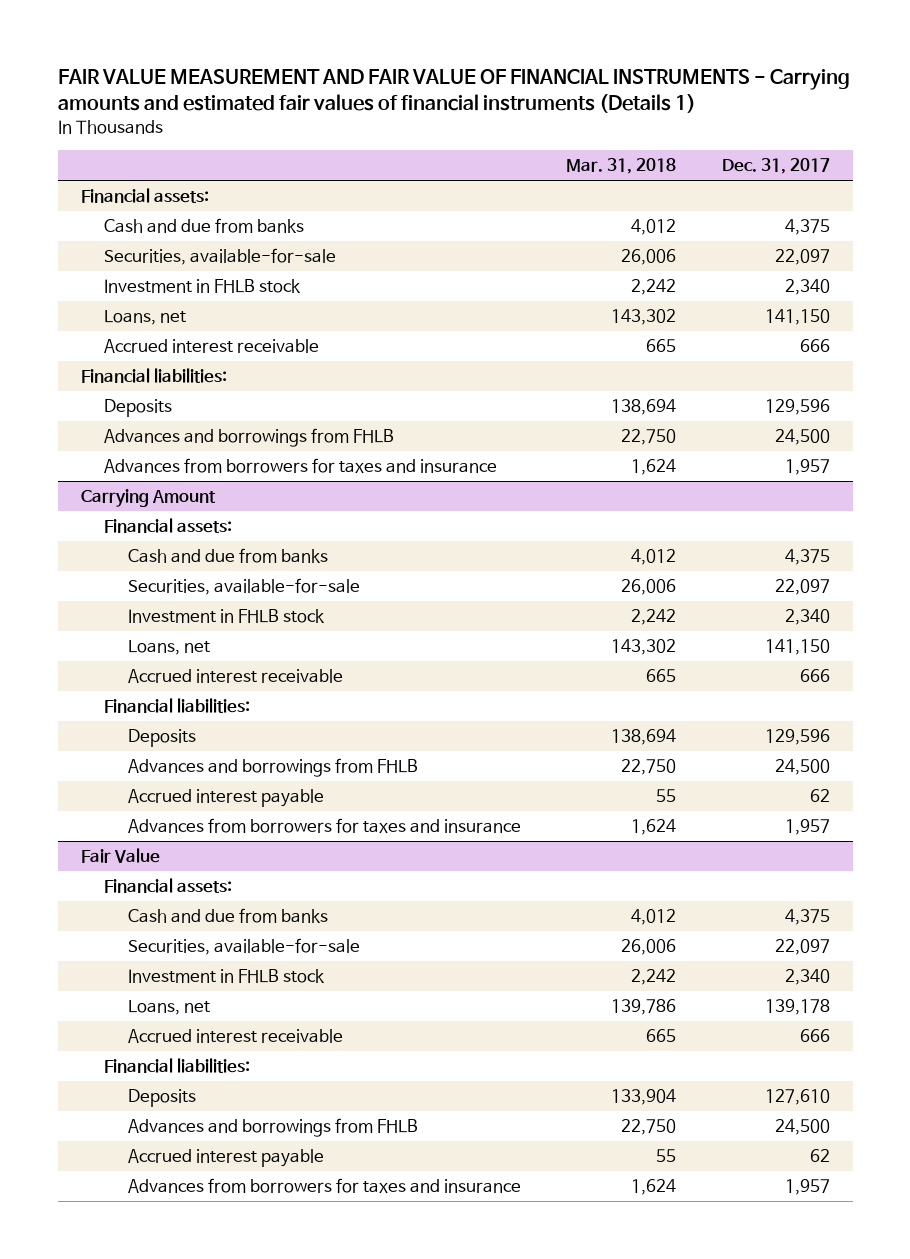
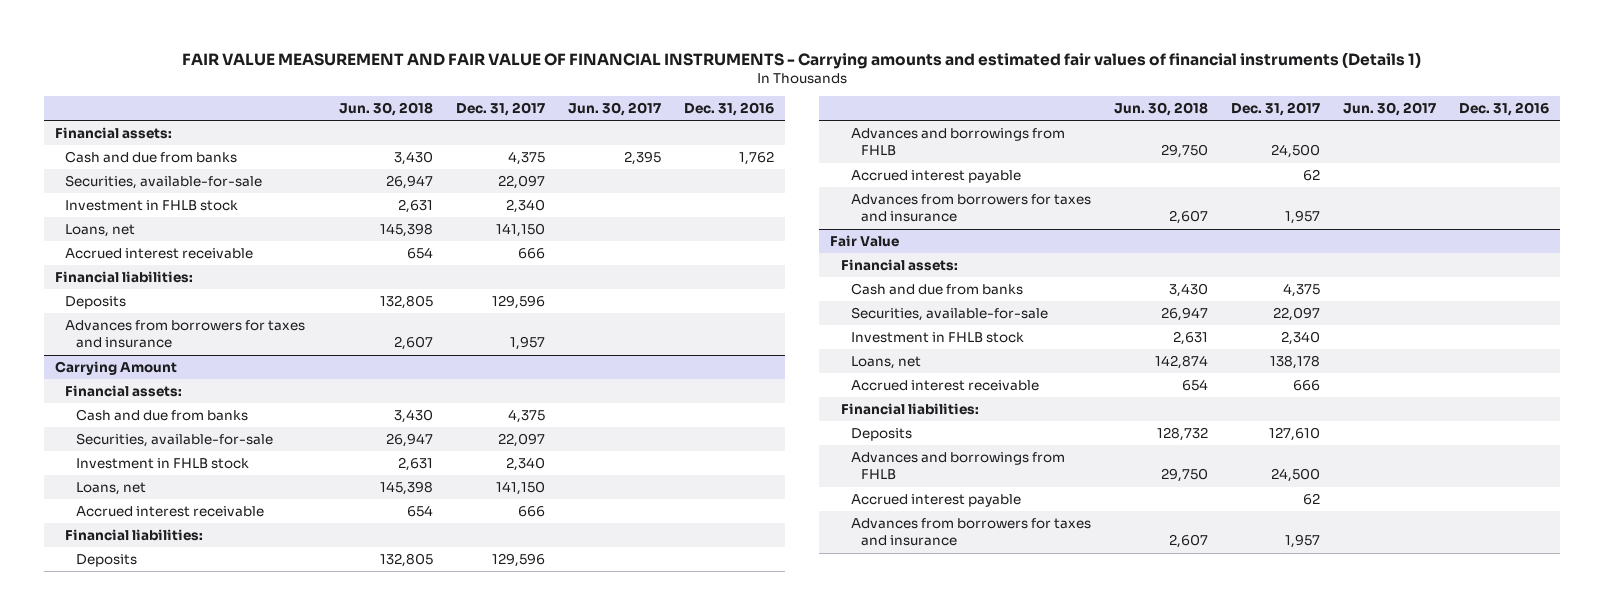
- | Mar. 31, 2018 | Dec. 31, 2017
+ | Jun. 30, 2018 | Dec. 31, 2017 | Jun. 30, 2017 | Dec. 31, 2016
- Advances and borrowings from FHLB | 22,750 | 24,500
@ Fair Value
- Loans, net | 139,786 | 139,178
+ Loans, net | 142,874 | 138,178 | |

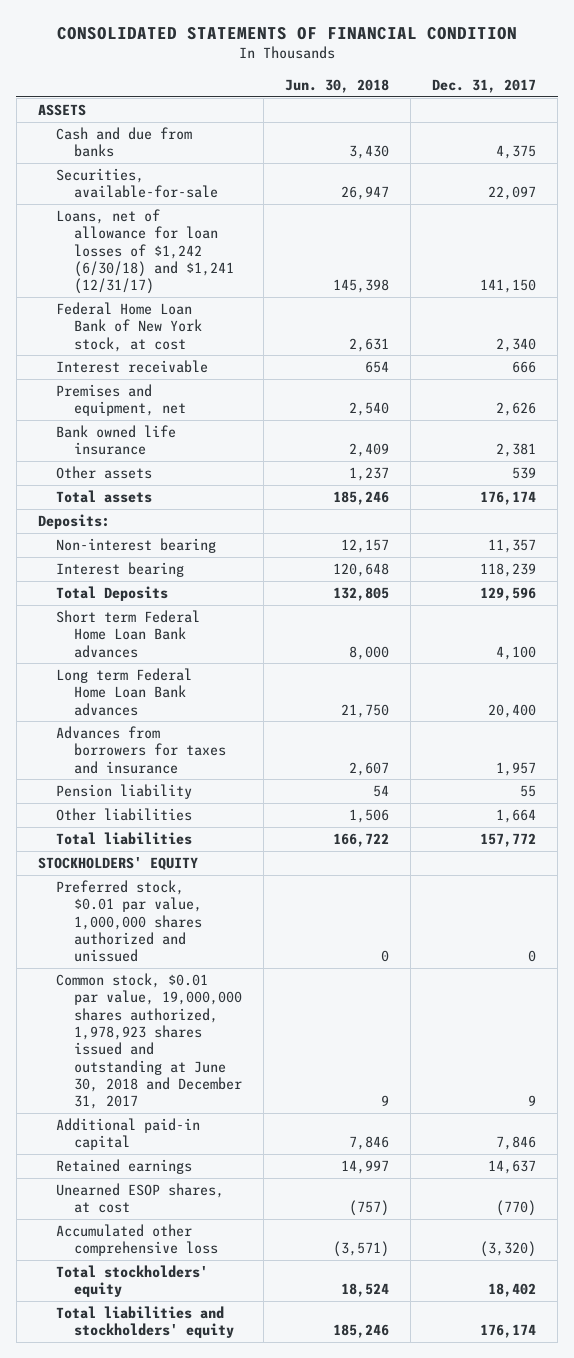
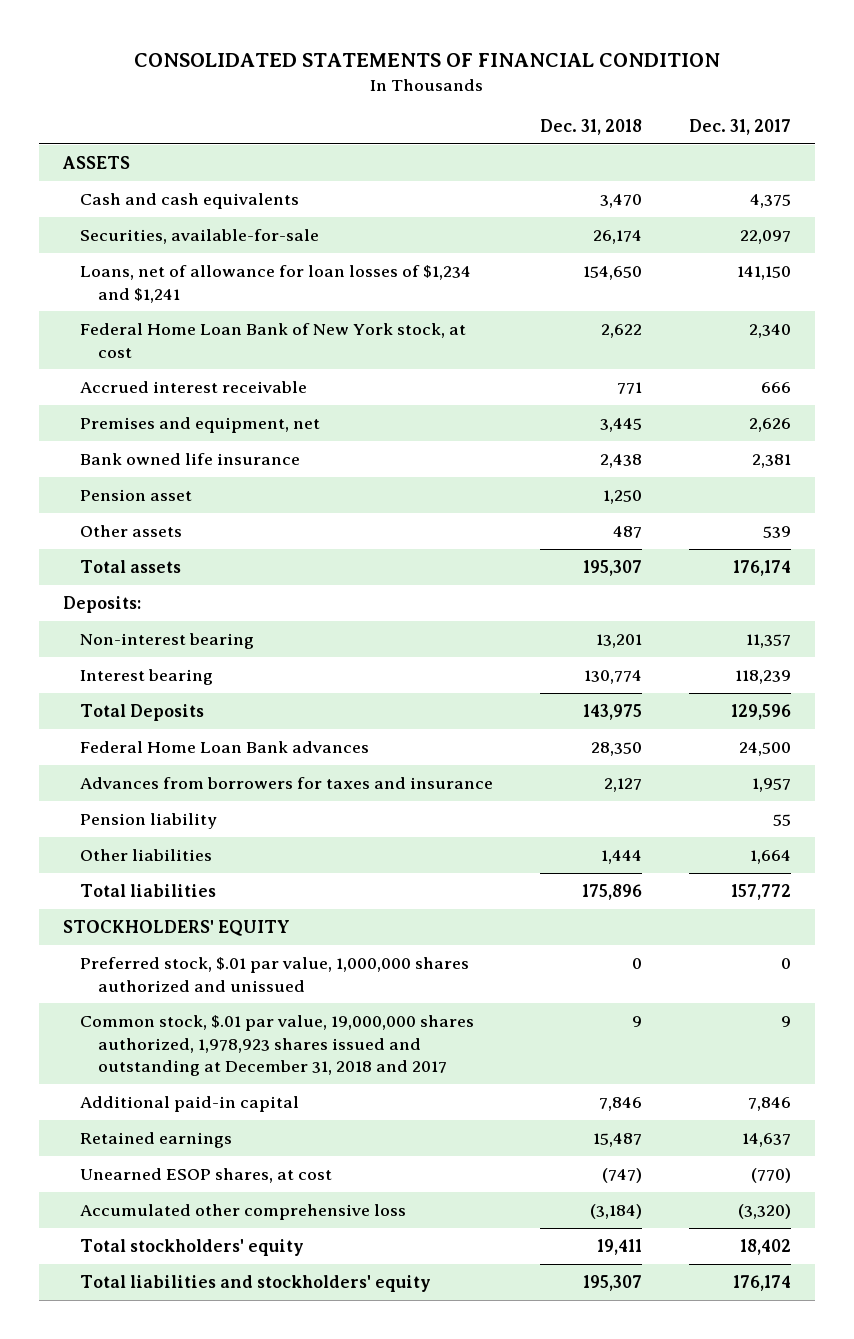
- | Jun. 30, 2018 | Dec. 31, 2017
+ | Dec. 31, 2018 | Dec. 31, 2017
- Cash and due from banks | 3,430 | 4,375
+ Cash and cash equivalents | 3,470 | 4,375
- Loans, net of allowance for loan losses of $1,242 (6/30/18) and $1,241 (12/31/17) | 145,398 | 141,150
+ Loans, net of allowance for loan losses of $1,234 and $1,241 | 154,650 | 141,150
- Interest receivable | 654 | 666
+ Accrued interest receivable | 771 | 666
+ Pension asset | 1,250 |
- Short term Federal Home Loan Bank advances | 8,000 | 4,100
- Long term Federal Home Loan Bank advances | 21,750 | 20,400
+ Federal Home Loan Bank advances | 28,350 | 24,500
- Preferred stock, $0.01 par value, 1,000,000 shares authorized and unissued | 0 | 0
- Common stock, $0.01 par value, 19,000,000 shares authorized, 1,978,923 shares issued and outstanding at June 30, 2018 and December 31, 2017 | 9 | 9
+ Preferred stock, $.01 par value, 1,000,000 shares authorized and unissued | 0 | 0
+ Common stock, $.01 par value, 19,000,000 shares authorized, 1,978,923 shares issued and outstanding at December 31, 2018 and 2017 | 9 | 9

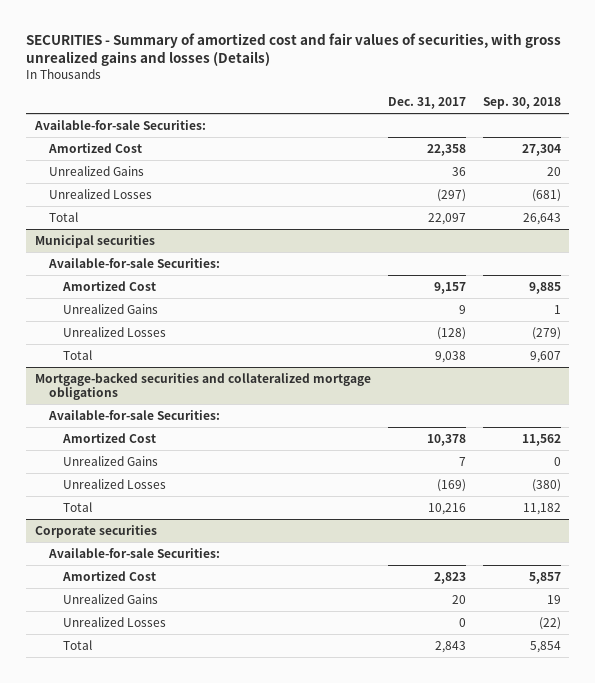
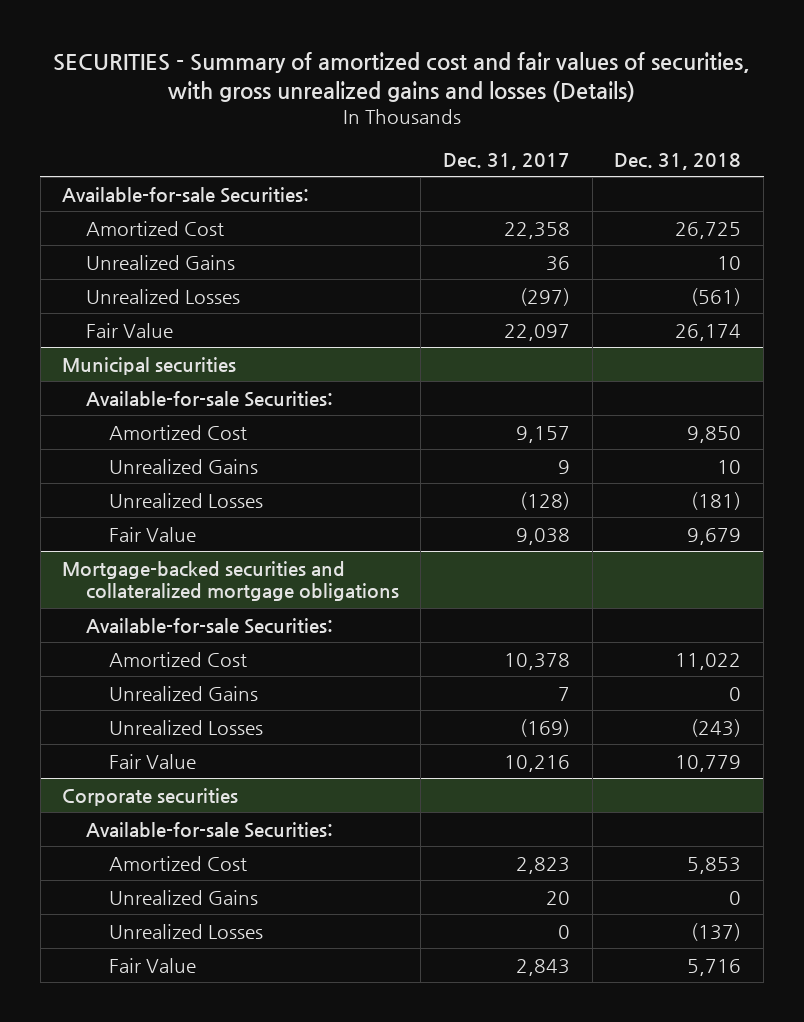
- | Dec. 31, 2017 | Sep. 30, 2018
+ | Dec. 31, 2017 | Dec. 31, 2018
- Total | 22,097 | 26,643
+ Fair Value | 22,097 | 26,174
@ Municipal securities
- Total | 9,038 | 9,607
+ Fair Value | 9,038 | 9,679
@ Mortgage-backed securities and collateralized mortgage obligations
- Total | 10,216 | 11,182
+ Fair Value | 10,216 | 10,779
@ Corporate securities
- Total | 2,843 | 5,854
+ Fair Value | 2,843 | 5,716

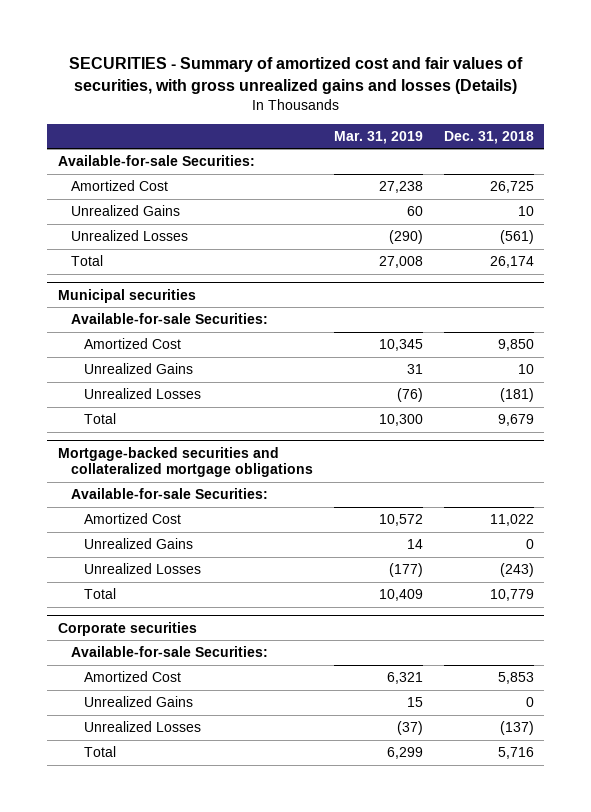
- | Dec. 31, 2017 | Dec. 31, 2018
+ | Mar. 31, 2019 | Dec. 31, 2018
- Fair Value | 22,097 | 26,174
+ Total | 27,008 | 26,174
@ Municipal securities
- Fair Value | 9,038 | 9,679
+ Total | 10,300 | 9,679
@ Mortgage-backed securities and collateralized mortgage obligations
- Fair Value | 10,216 | 10,779
+ Total | 10,409 | 10,779
@ Corporate securities
- Fair Value | 2,843 | 5,716
+ Total | 6,299 | 5,716

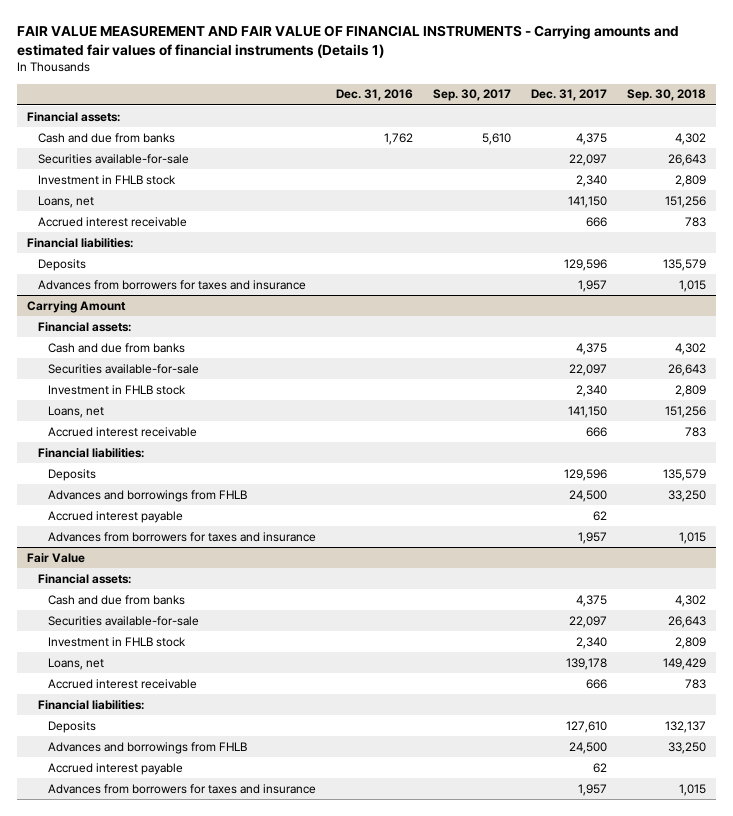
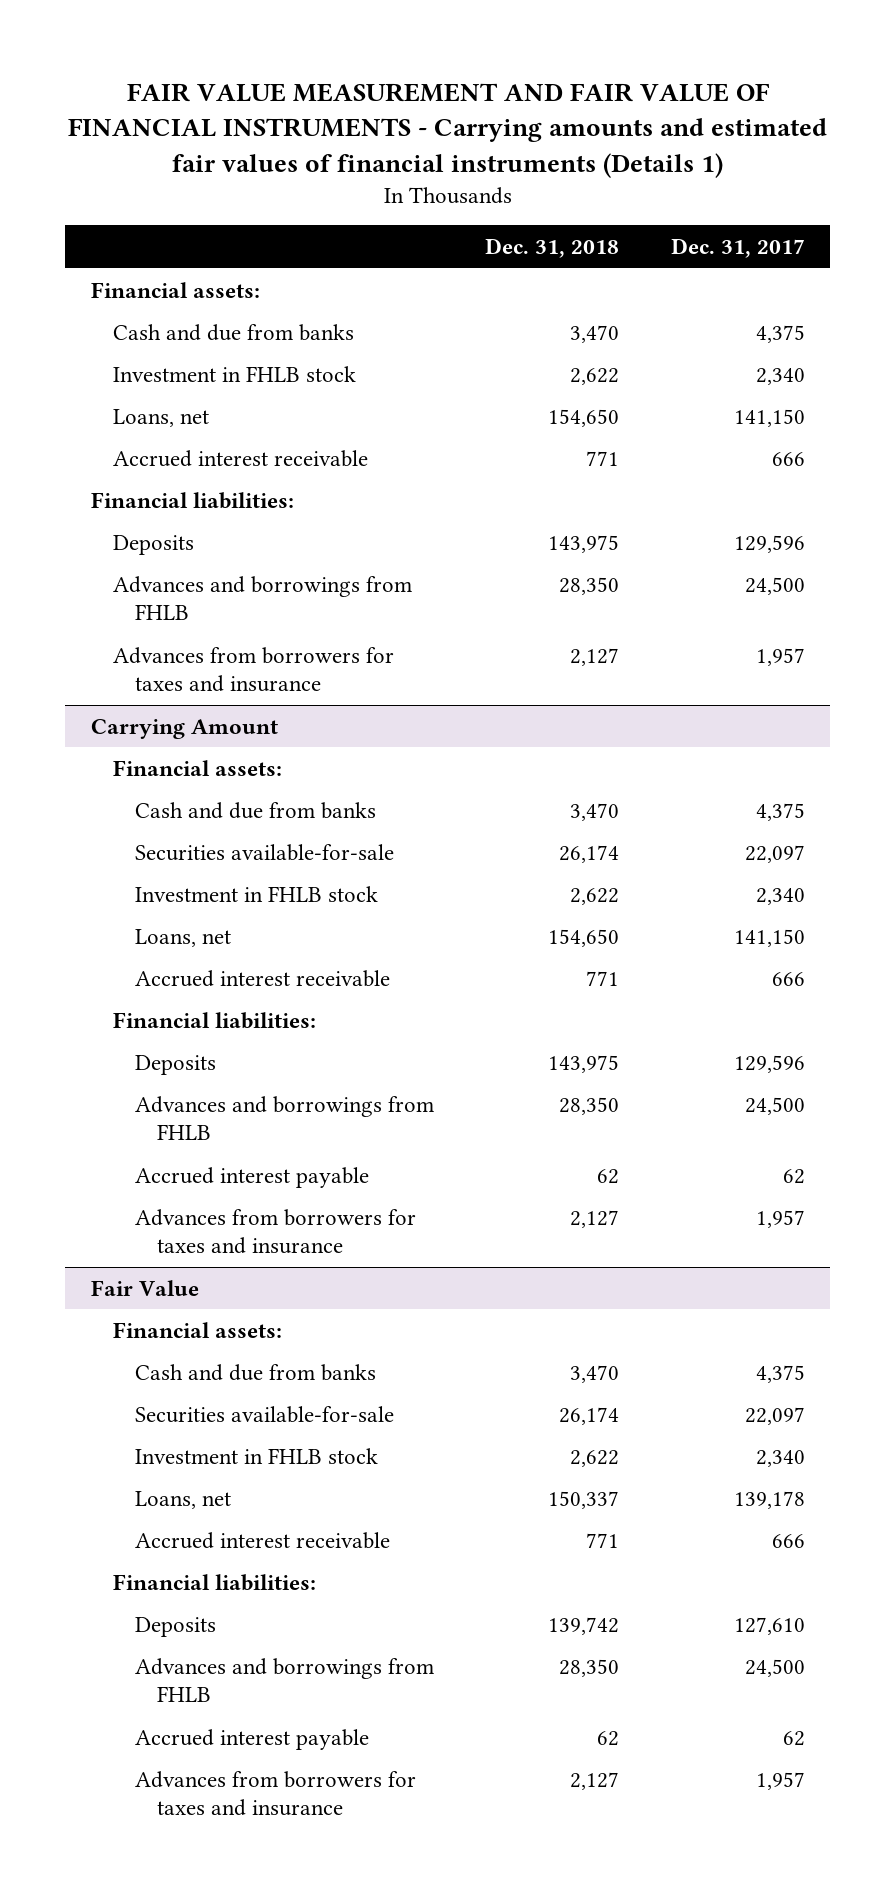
- | Dec. 31, 2016 | Sep. 30, 2017 | Dec. 31, 2017 | Sep. 30, 2018
+ | Dec. 31, 2018 | Dec. 31, 2017
- Securities available-for-sale | | | 22,097 | 26,643
+ Advances and borrowings from FHLB | 28,350 | 24,500

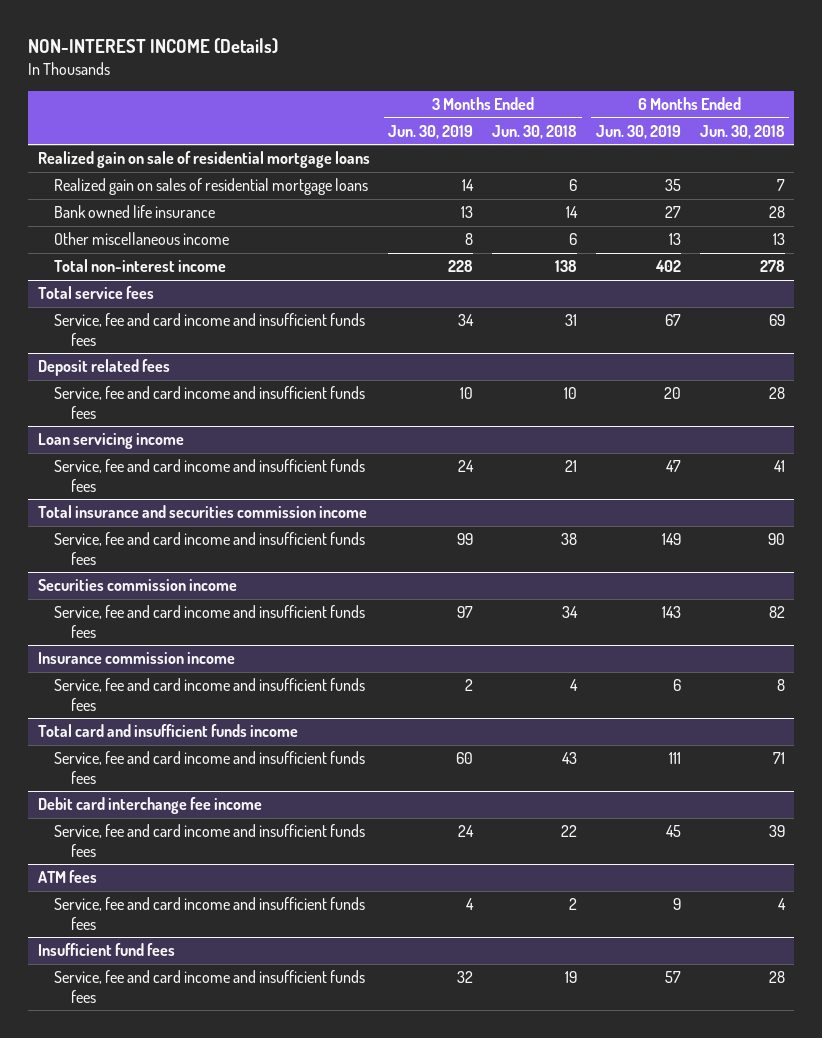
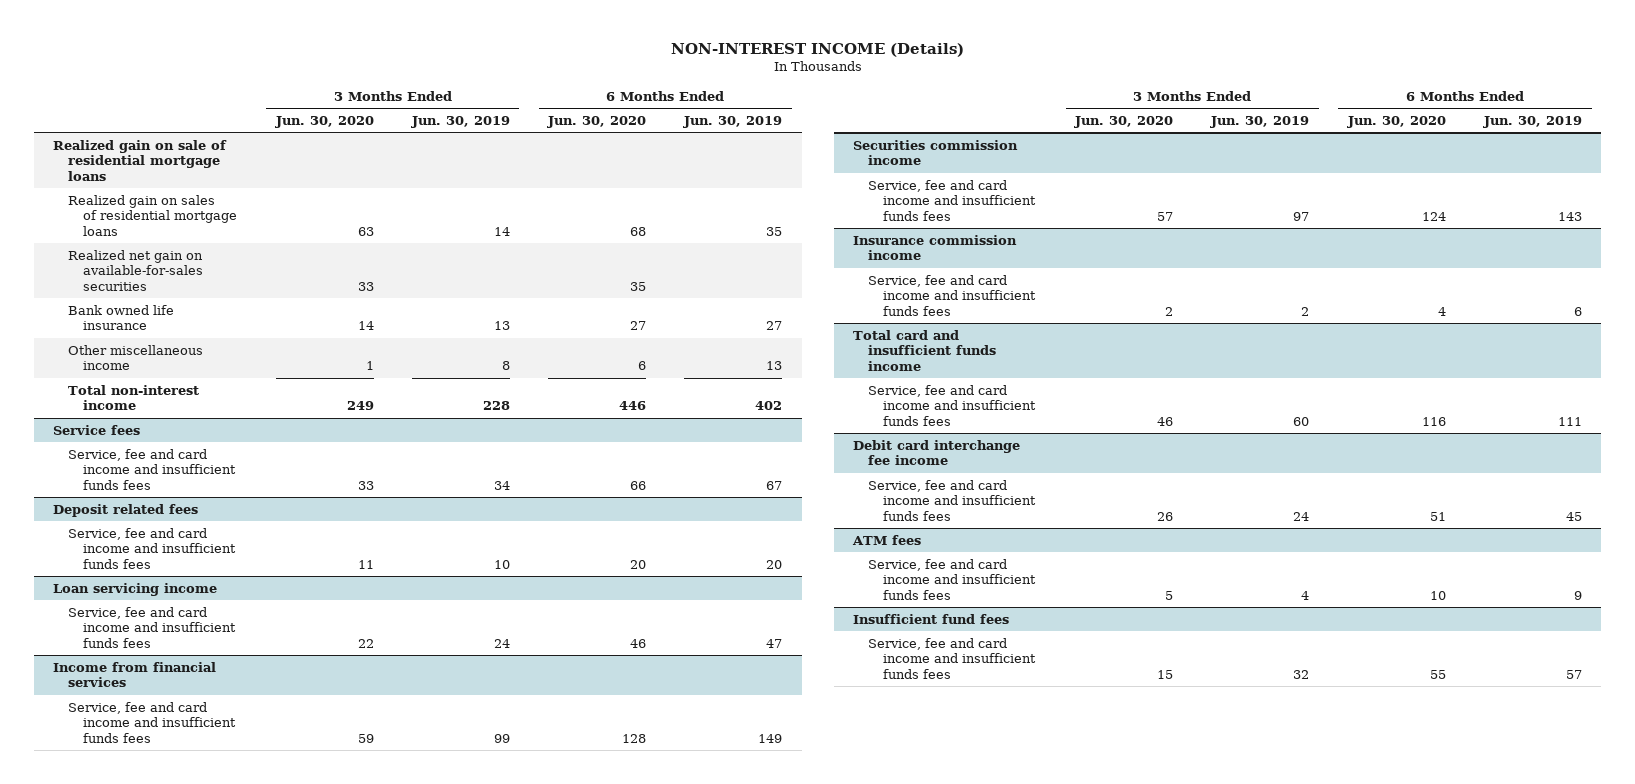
- | 3 Months Ended Jun. 30, 2019 | 3 Months Ended Jun. 30, 2018 | 6 Months Ended Jun. 30, 2019 | 6 Months Ended Jun. 30, 2018
+ | 3 Months Ended Jun. 30, 2020 | 3 Months Ended Jun. 30, 2019 | 6 Months Ended Jun. 30, 2020 | 6 Months Ended Jun. 30, 2019
+ Realized net gain on available-for-sales securities | 33 | | 35 |
- Total service fees
+ Service fees
- Total insurance and securities commission income
+ Income from financial services

